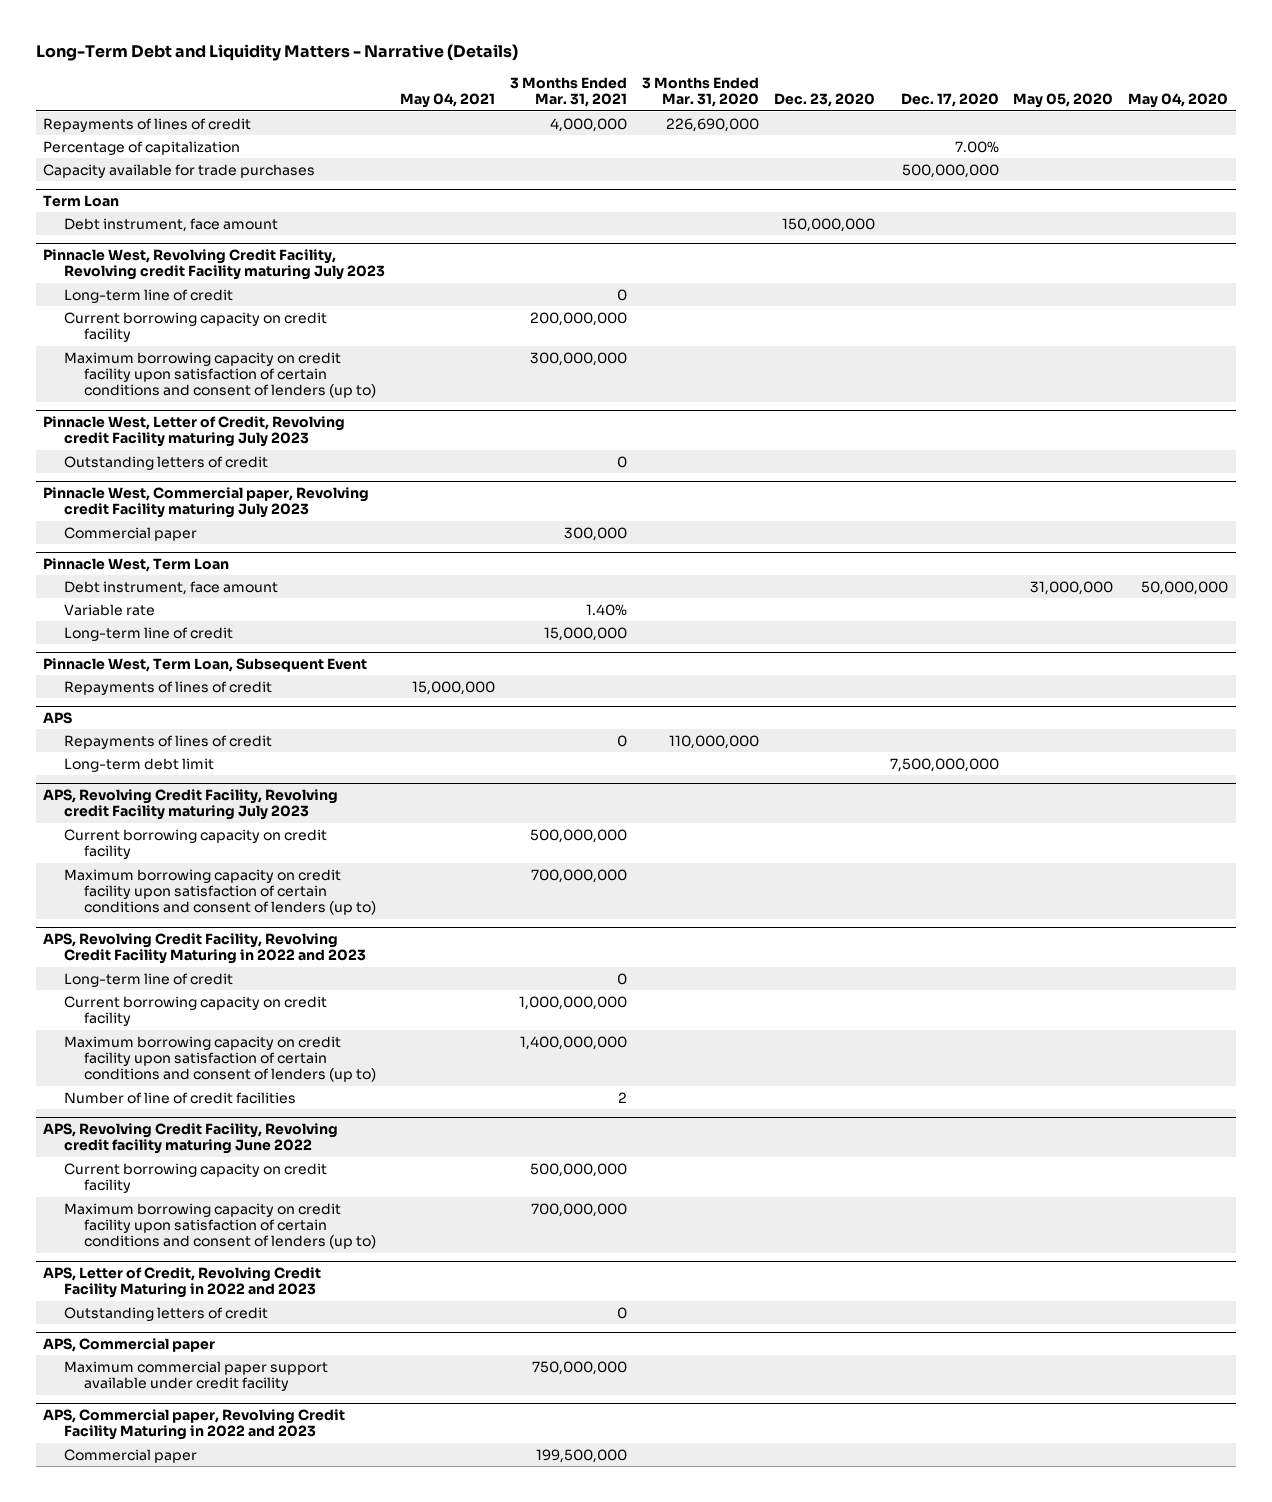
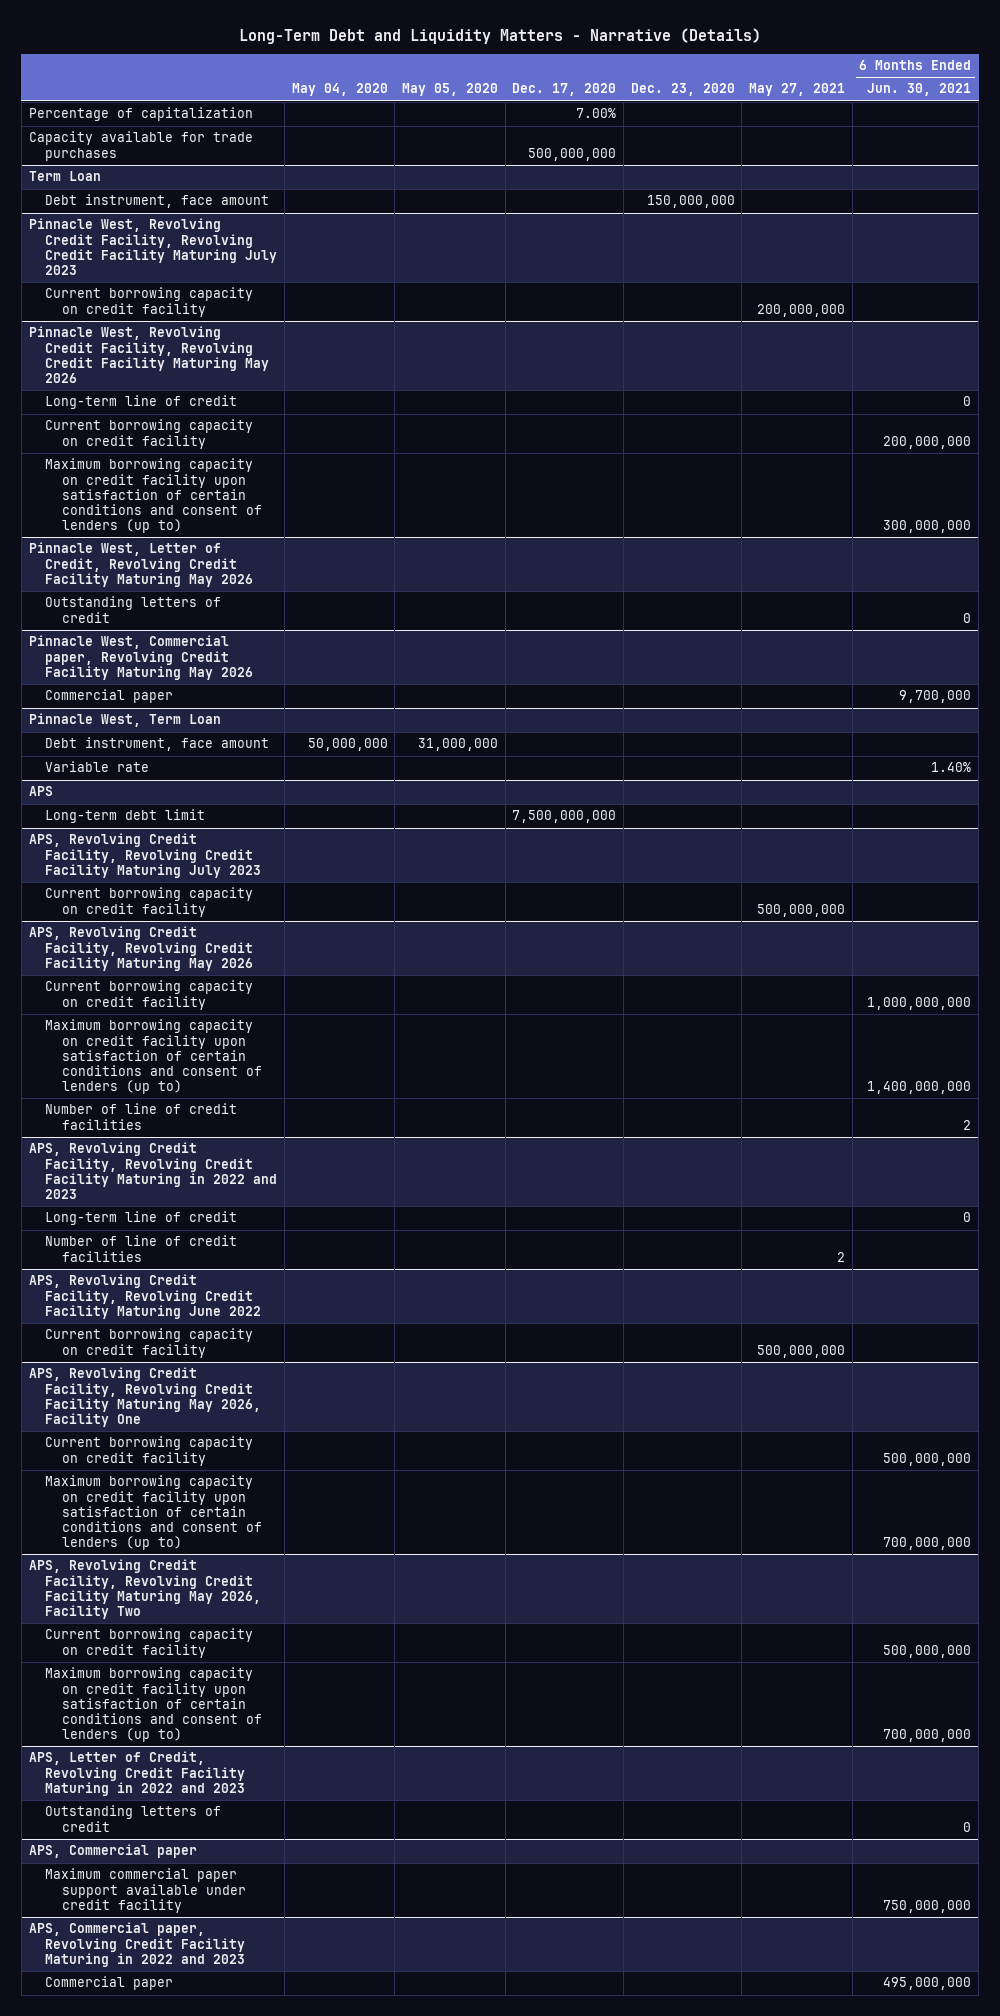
- | May 04, 2021 | 3 Months Ended Mar. 31, 2021 | 3 Months Ended Mar. 31, 2020 | Dec. 23, 2020 | Dec. 17, 2020 | May 05, 2020 | May 04, 2020
+ | May 04, 2020 | May 05, 2020 | Dec. 17, 2020 | Dec. 23, 2020 | May 27, 2021 | 6 Months Ended Jun. 30, 2021
- Repayments of lines of credit | | 4,000,000 | 226,690,000 | | | |
- Pinnacle West, Revolving Credit Facility, Revolving credit Facility maturing July 2023
- Long-term line of credit | | 0 | | | | |
+ Pinnacle West, Revolving Credit Facility, Revolving Credit Facility Maturing July 2023
- Maximum borrowing capacity on credit facility upon satisfaction of certain conditions and consent of lenders (up to) | | 300,000,000 | | | | |
- Pinnacle West, Letter of Credit, Revolving credit Facility maturing July 2023
+ Pinnacle West, Revolving Credit Facility, Revolving Credit Facility Maturing May 2026
+ Long-term line of credit | | | | | | 0
+ Current borrowing capacity on credit facility | | | | | | 200,000,000
+ Maximum borrowing capacity on credit facility upon satisfaction of certain conditions and consent of lenders (up to) | | | | | | 300,000,000
+ Pinnacle West, Letter of Credit, Revolving Credit Facility Maturing May 2026
- Pinnacle West, Commercial paper, Revolving credit Facility maturing July 2023
+ Pinnacle West, Commercial paper, Revolving Credit Facility Maturing May 2026
@ Pinnacle West, Term Loan
- Long-term line of credit | | 15,000,000 | | | | |
- Pinnacle West, Term Loan, Subsequent Event
- Repayments of lines of credit | 15,000,000 | | | | | |
@ APS
- Repayments of lines of credit | | 0 | 110,000,000 | | | |
- APS, Revolving Credit Facility, Revolving credit Facility maturing July 2023
+ APS, Revolving Credit Facility, Revolving Credit Facility Maturing July 2023
- Maximum borrowing capacity on credit facility upon satisfaction of certain conditions and consent of lenders (up to) | | 700,000,000 | | | | |
+ APS, Revolving Credit Facility, Revolving Credit Facility Maturing May 2026
+ Current borrowing capacity on credit facility | | | | | | 1,000,000,000
+ Maximum borrowing capacity on credit facility upon satisfaction of certain conditions and consent of lenders (up to) | | | | | | 1,400,000,000
+ Number of line of credit facilities | | | | | | 2
@ APS, Revolving Credit Facility, Revolving Credit Facility Maturing in 2022 and 2023
- Current borrowing capacity on credit facility | | 1,000,000,000 | | | | |
- Maximum borrowing capacity on credit facility upon satisfaction of certain conditions and consent of lenders (up to) | | 1,400,000,000 | | | | |
- APS, Revolving Credit Facility, Revolving credit facility maturing June 2022
+ APS, Revolving Credit Facility, Revolving Credit Facility Maturing June 2022
- Maximum borrowing capacity on credit facility upon satisfaction of certain conditions and consent of lenders (up to) | | 700,000,000 | | | | |
+ APS, Revolving Credit Facility, Revolving Credit Facility Maturing May 2026, Facility One
+ Current borrowing capacity on credit facility | | | | | | 500,000,000
+ Maximum borrowing capacity on credit facility upon satisfaction of certain conditions and consent of lenders (up to) | | | | | | 700,000,000
+ APS, Revolving Credit Facility, Revolving Credit Facility Maturing May 2026, Facility Two
+ Current borrowing capacity on credit facility | | | | | | 500,000,000
+ Maximum borrowing capacity on credit facility upon satisfaction of certain conditions and consent of lenders (up to) | | | | | | 700,000,000

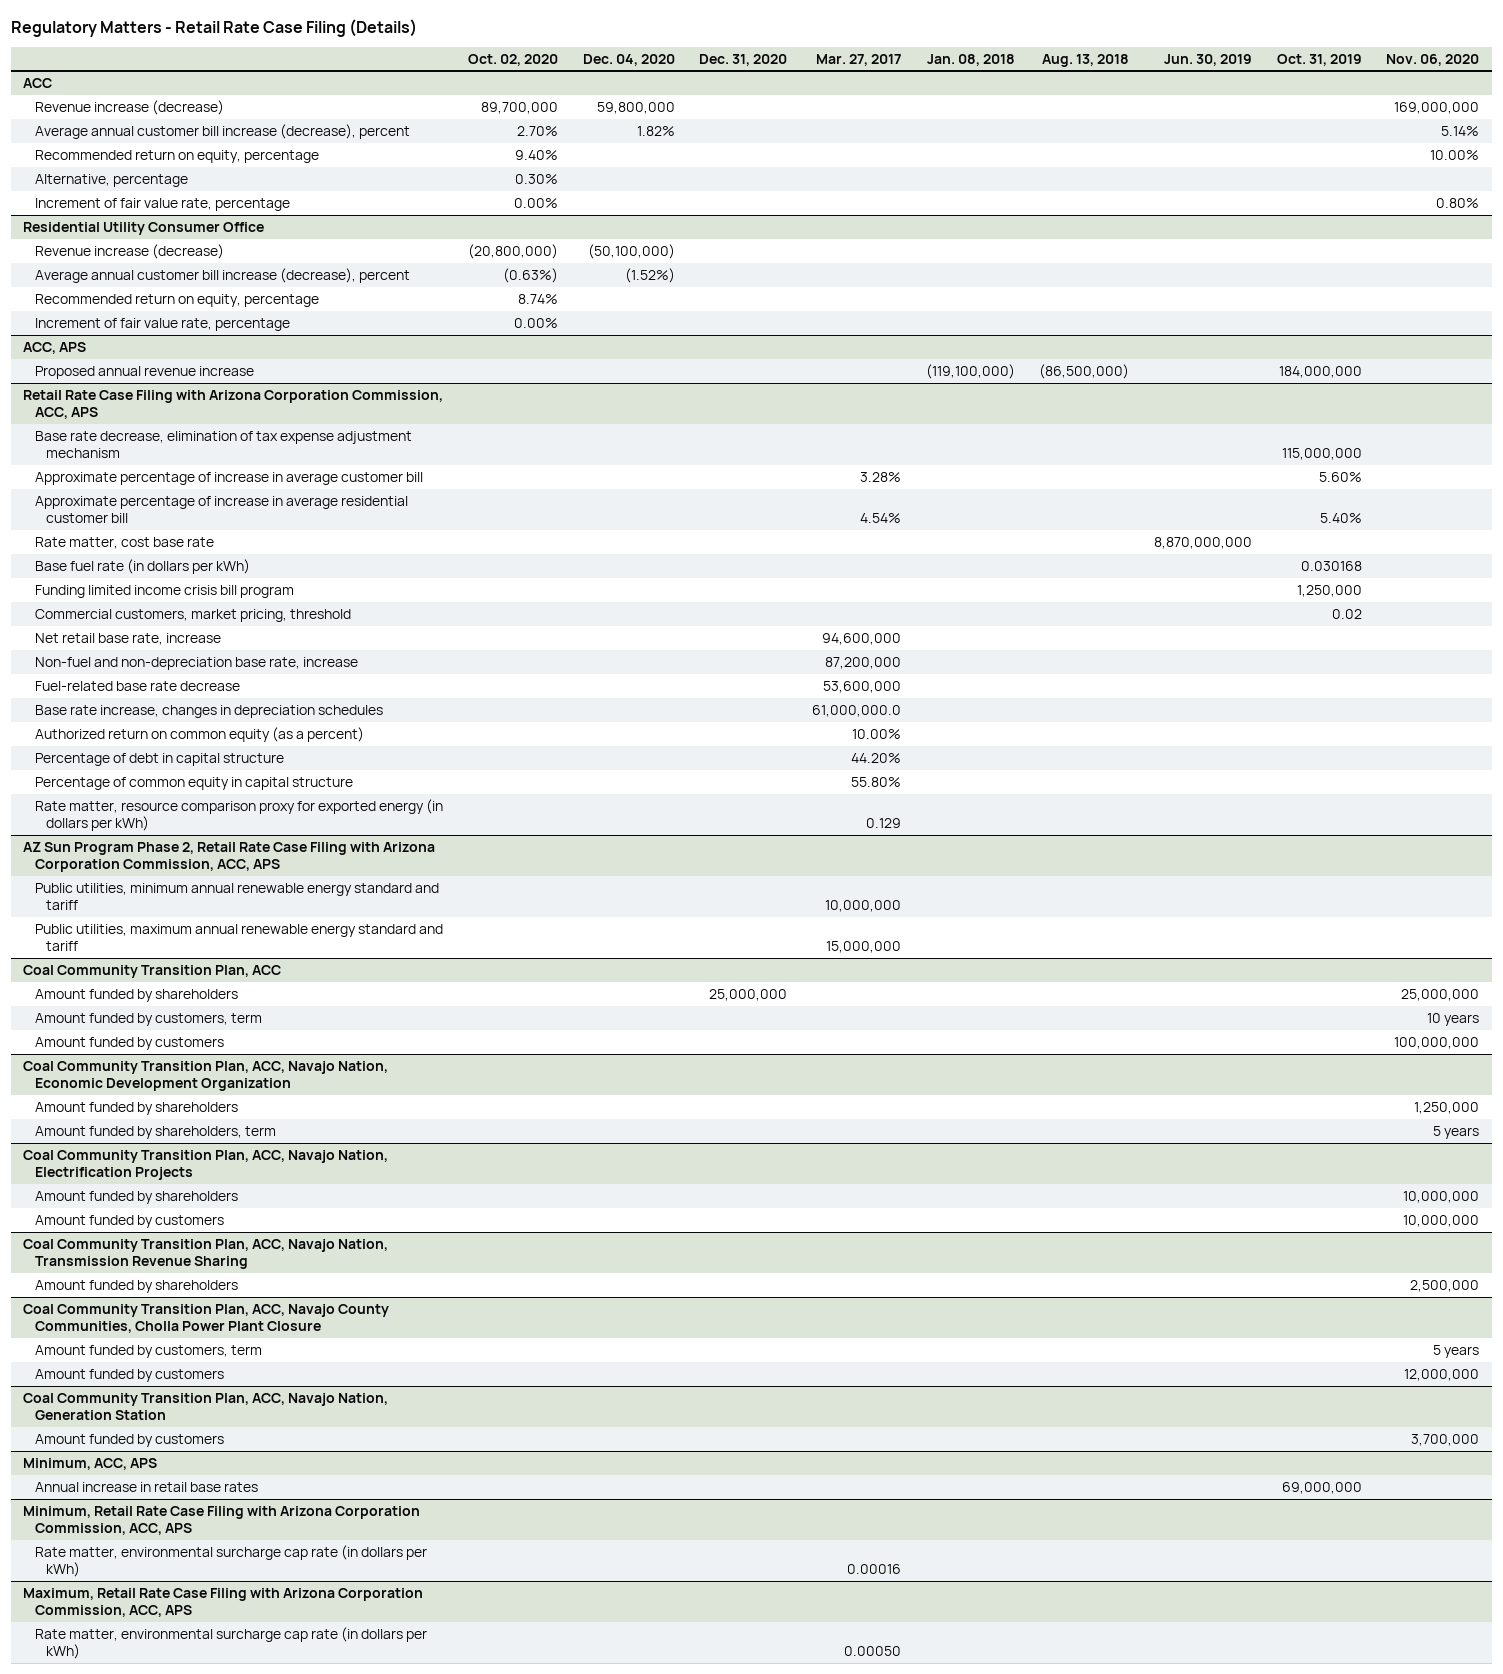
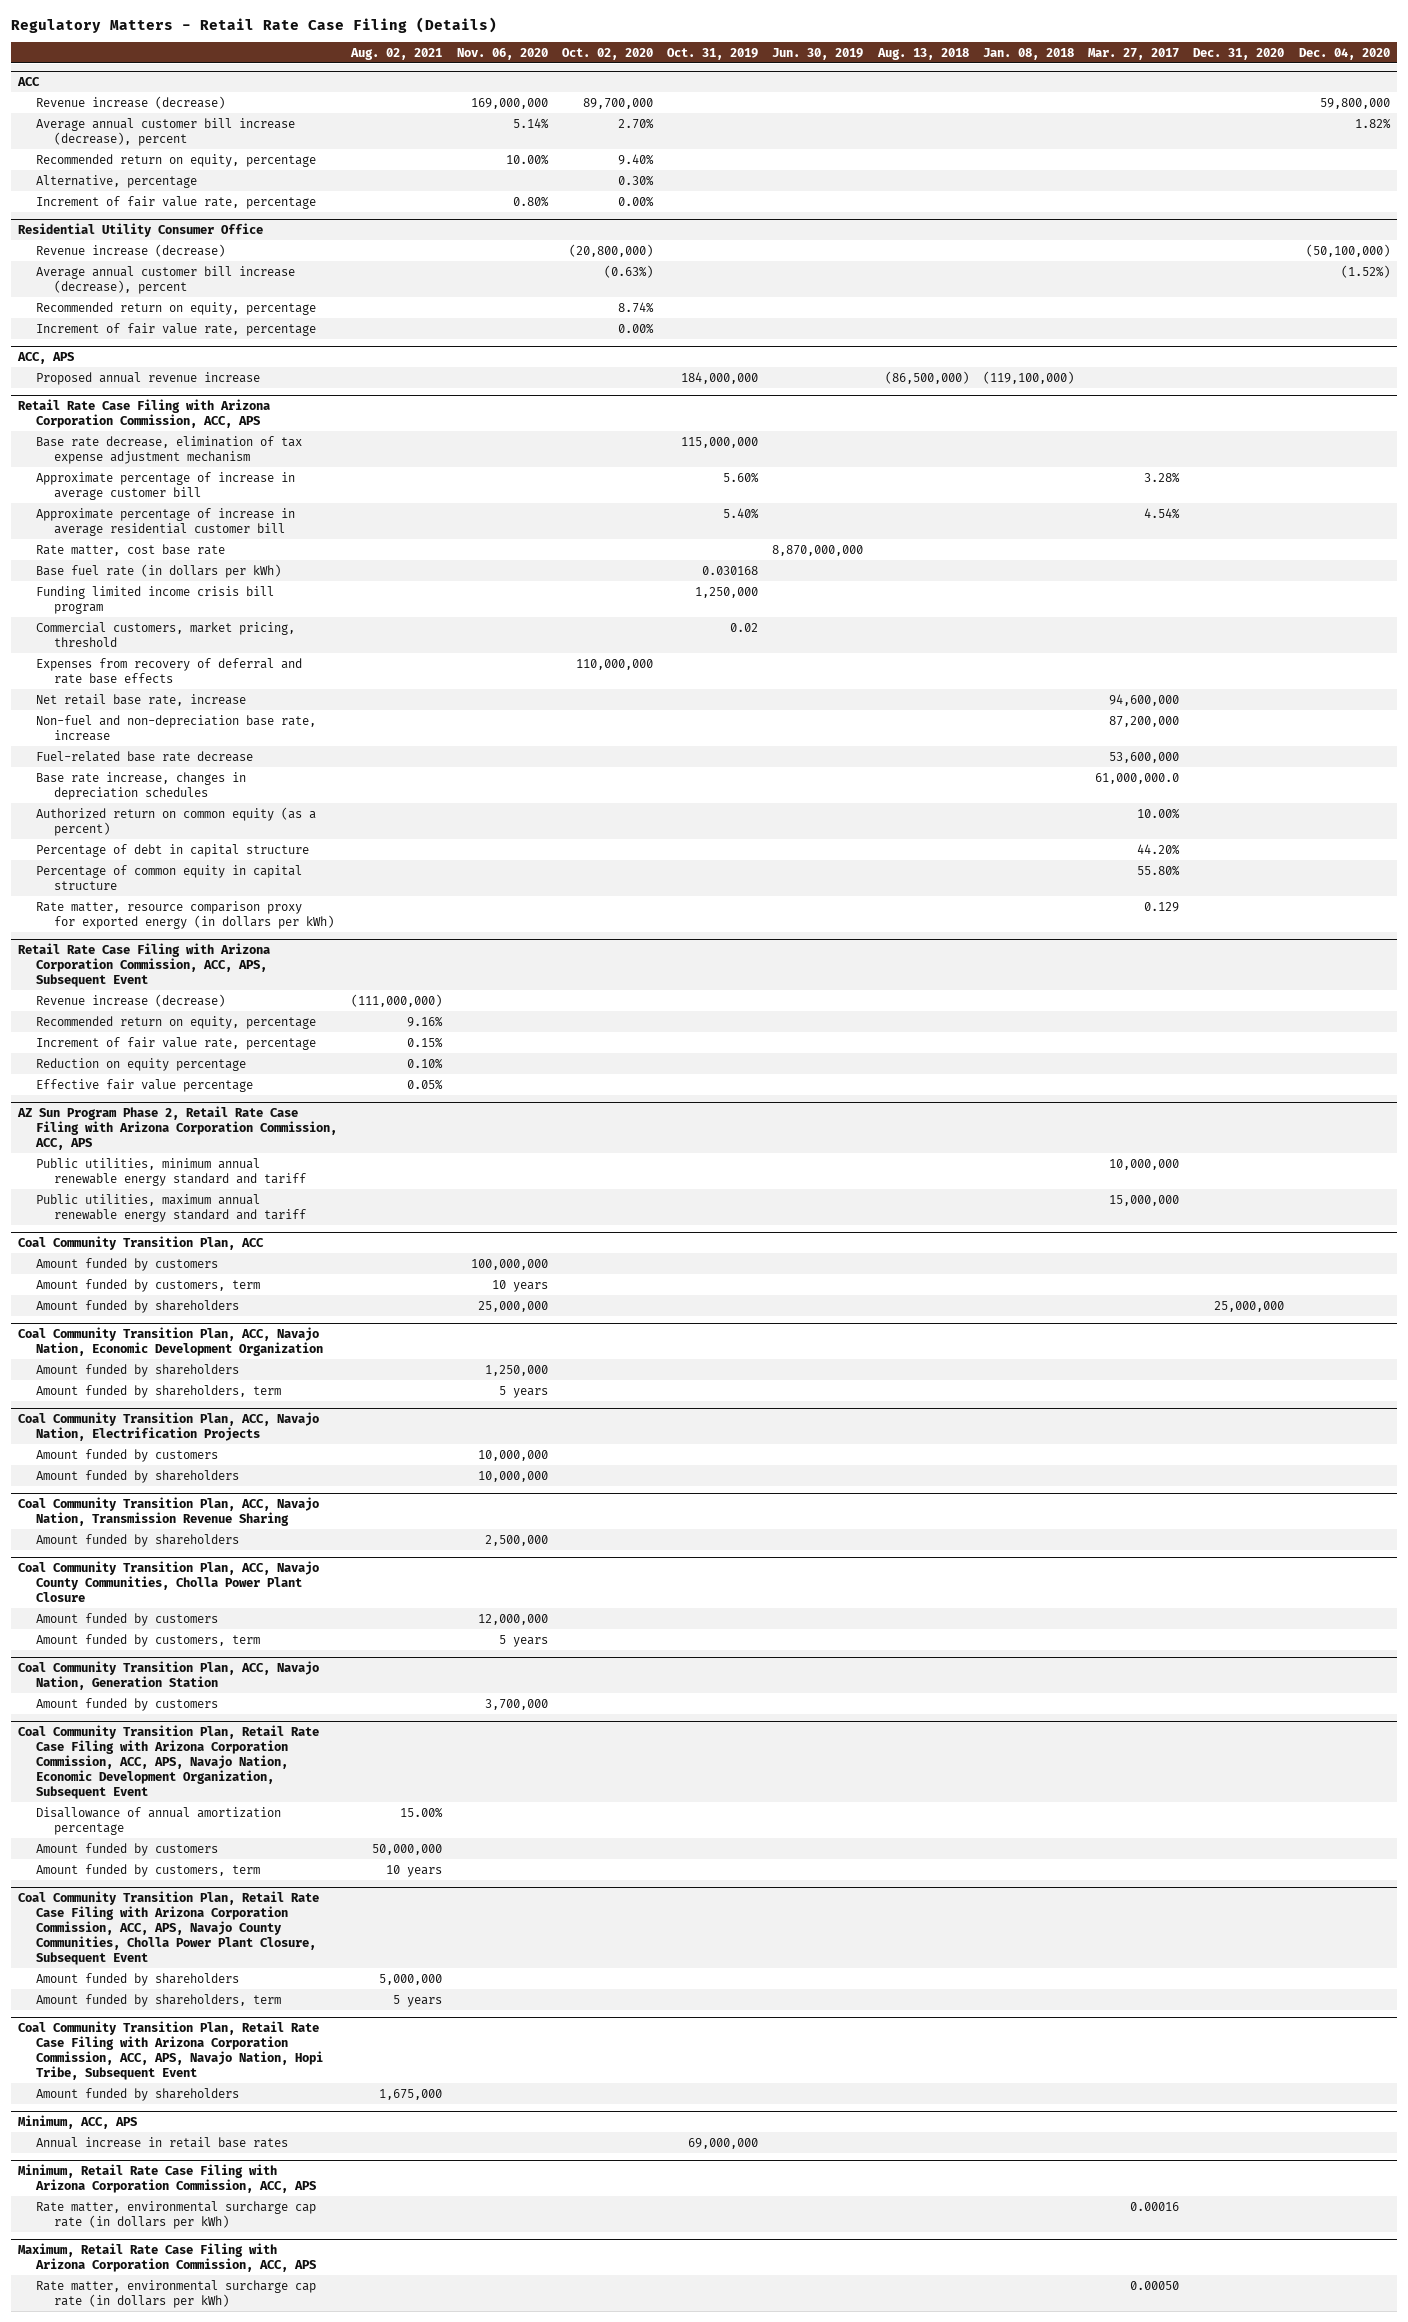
- | Oct. 02, 2020 | Dec. 04, 2020 | Dec. 31, 2020 | Mar. 27, 2017 | Jan. 08, 2018 | Aug. 13, 2018 | Jun. 30, 2019 | Oct. 31, 2019 | Nov. 06, 2020
+ | Aug. 02, 2021 | Nov. 06, 2020 | Oct. 02, 2020 | Oct. 31, 2019 | Jun. 30, 2019 | Aug. 13, 2018 | Jan. 08, 2018 | Mar. 27, 2017 | Dec. 31, 2020 | Dec. 04, 2020
@ Retail Rate Case Filing with Arizona Corporation Commission, ACC, APS
+ Expenses from recovery of deferral and rate base effects | | | 110,000,000 | | | | | | |
+ Retail Rate Case Filing with Arizona Corporation Commission, ACC, APS, Subsequent Event
+ Revenue increase (decrease) | (111,000,000) | | | | | | | | |
+ Recommended return on equity, percentage | 9.16% | | | | | | | | |
+ Increment of fair value rate, percentage | 0.15% | | | | | | | | |
+ Reduction on equity percentage | 0.10% | | | | | | | | |
+ Effective fair value percentage | 0.05% | | | | | | | | |
@ Coal Community Transition Plan, ACC
moved down: Amount funded by customers, term | | 10 years | | | | | | | |
moved down: Amount funded by shareholders | | 25,000,000 | | | | | | | 25,000,000 |
@ Coal Community Transition Plan, ACC, Navajo Nation, Electrification Projects
moved down: Amount funded by shareholders | | 10,000,000 | | | | | | | |
@ Coal Community Transition Plan, ACC, Navajo County Communities, Cholla Power Plant Closure
moved down: Amount funded by customers, term | | 5 years | | | | | | | |
+ Coal Community Transition Plan, Retail Rate Case Filing with Arizona Corporation Commission, ACC, APS, Navajo Nation, Economic Development Organization, Subsequent Event
+ Disallowance of annual amortization percentage | 15.00% | | | | | | | | |
+ Amount funded by customers | 50,000,000 | | | | | | | | |
+ Amount funded by customers, term | 10 years | | | | | | | | |
+ Coal Community Transition Plan, Retail Rate Case Filing with Arizona Corporation Commission, ACC, APS, Navajo County Communities, Cholla Power Plant Closure, Subsequent Event
+ Amount funded by shareholders | 5,000,000 | | | | | | | | |
+ Amount funded by shareholders, term | 5 years | | | | | | | | |
+ Coal Community Transition Plan, Retail Rate Case Filing with Arizona Corporation Commission, ACC, APS, Navajo Nation, Hopi Tribe, Subsequent Event
+ Amount funded by shareholders | 1,675,000 | | | | | | | | |

